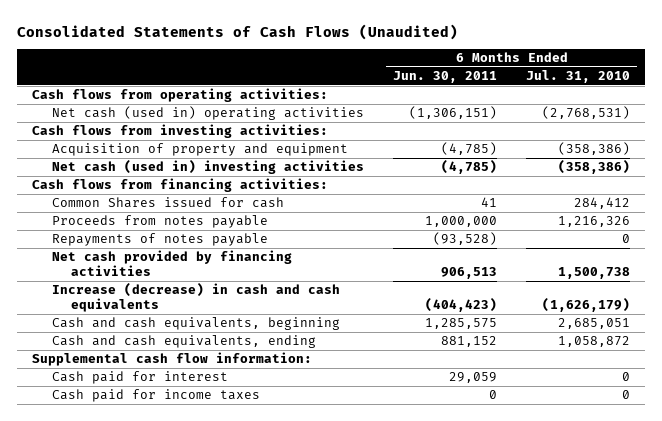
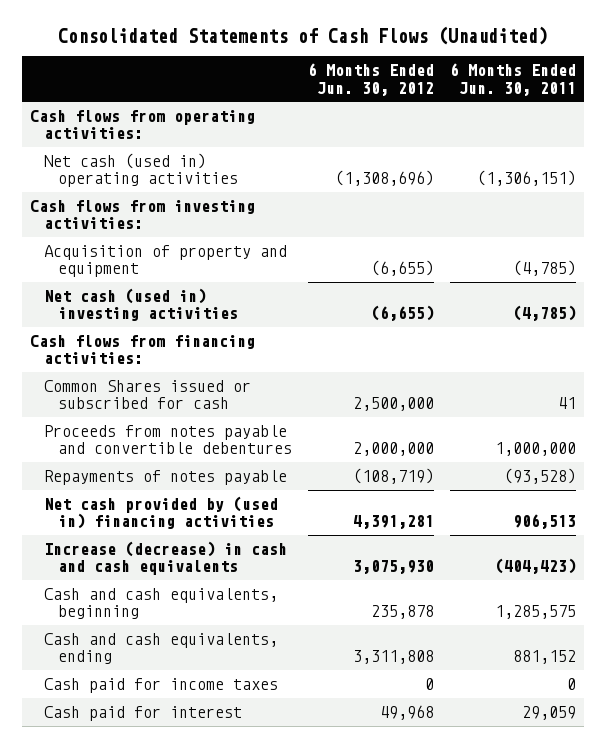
- | 6 Months Ended Jun. 30, 2011 | 6 Months Ended Jul. 31, 2010
+ | 6 Months Ended Jun. 30, 2012 | 6 Months Ended Jun. 30, 2011
- Common Shares issued for cash | 41 | 284,412
- Proceeds from notes payable | 1,000,000 | 1,216,326
+ Common Shares issued or subscribed for cash | 2,500,000 | 41
+ Proceeds from notes payable and convertible debentures | 2,000,000 | 1,000,000
- Net cash provided by financing activities | 906,513 | 1,500,738
+ Net cash provided by (used in) financing activities | 4,391,281 | 906,513
- Supplemental cash flow information:
moved down: Cash paid for interest | 49,968 | 29,059

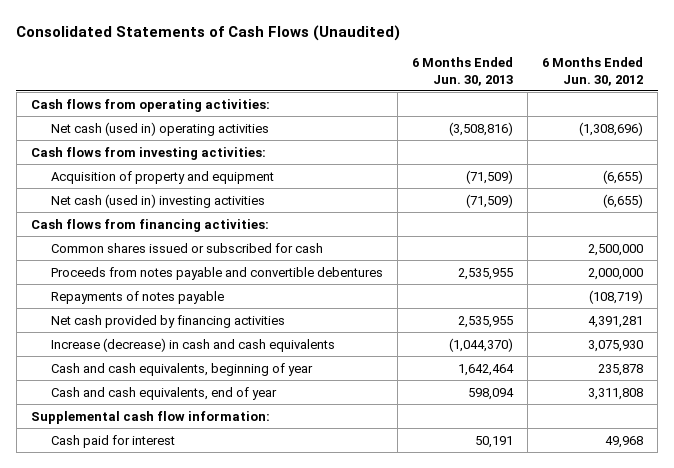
- | 6 Months Ended Jun. 30, 2012 | 6 Months Ended Jun. 30, 2011
+ | 6 Months Ended Jun. 30, 2013 | 6 Months Ended Jun. 30, 2012
- Common Shares issued or subscribed for cash | 2,500,000 | 41
+ Common shares issued or subscribed for cash | | 2,500,000
- Net cash provided by (used in) financing activities | 4,391,281 | 906,513
+ Net cash provided by financing activities | 2,535,955 | 4,391,281
- Cash and cash equivalents, beginning | 235,878 | 1,285,575
- Cash and cash equivalents, ending | 3,311,808 | 881,152
- Cash paid for income taxes | 0 | 0
+ Cash and cash equivalents, beginning of year | 1,642,464 | 235,878
+ Cash and cash equivalents, end of year | 598,094 | 3,311,808
+ Supplemental cash flow information:

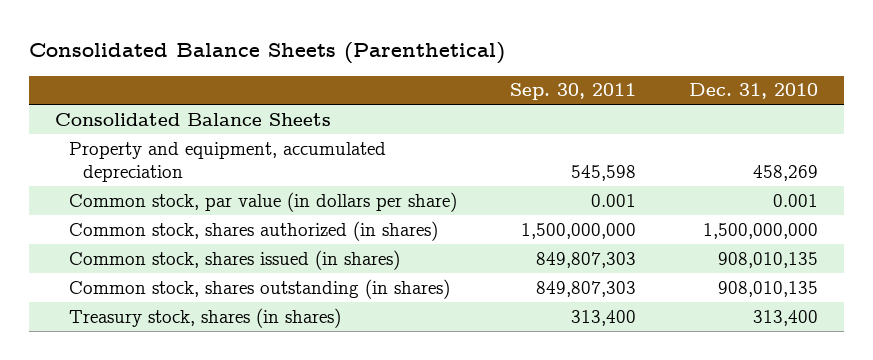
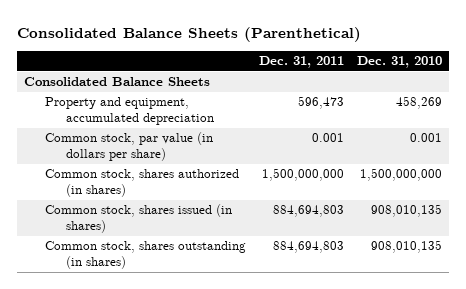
- | Sep. 30, 2011 | Dec. 31, 2010
+ | Dec. 31, 2011 | Dec. 31, 2010
- Treasury stock, shares (in shares) | 313,400 | 313,400

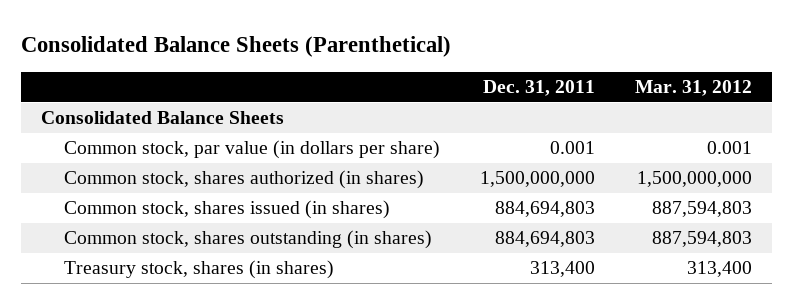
- | Dec. 31, 2011 | Dec. 31, 2010
+ | Dec. 31, 2011 | Mar. 31, 2012
- Property and equipment, accumulated depreciation | 596,473 | 458,269
+ Treasury stock, shares (in shares) | 313,400 | 313,400

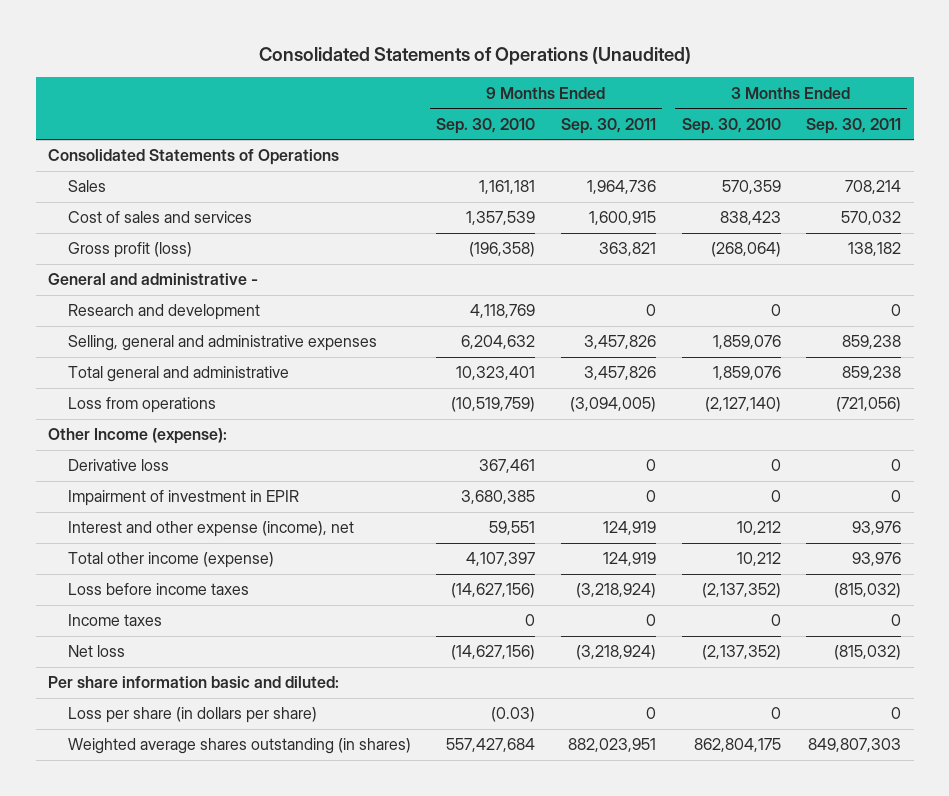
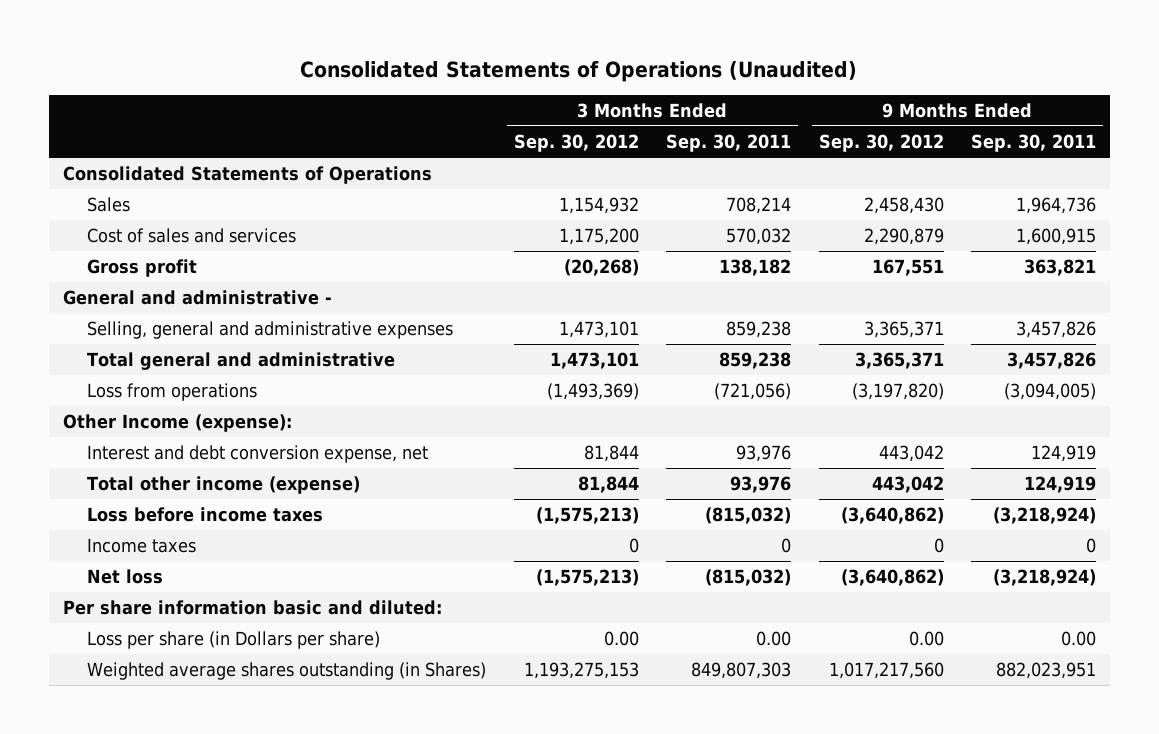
- | 9 Months Ended Sep. 30, 2010 | 9 Months Ended Sep. 30, 2011 | 3 Months Ended Sep. 30, 2010 | 3 Months Ended Sep. 30, 2011
+ | 3 Months Ended Sep. 30, 2012 | 3 Months Ended Sep. 30, 2011 | 9 Months Ended Sep. 30, 2012 | 9 Months Ended Sep. 30, 2011
- Gross profit (loss) | (196,358) | 363,821 | (268,064) | 138,182
+ Gross profit | (20,268) | 138,182 | 167,551 | 363,821
- Research and development | 4,118,769 | 0 | 0 | 0
- Derivative loss | 367,461 | 0 | 0 | 0
- Impairment of investment in EPIR | 3,680,385 | 0 | 0 | 0
- Interest and other expense (income), net | 59,551 | 124,919 | 10,212 | 93,976
+ Interest and debt conversion expense, net | 81,844 | 93,976 | 443,042 | 124,919
- Loss per share (in dollars per share) | (0.03) | 0 | 0 | 0
- Weighted average shares outstanding (in shares) | 557,427,684 | 882,023,951 | 862,804,175 | 849,807,303
+ Loss per share (in Dollars per share) | 0.00 | 0.00 | 0.00 | 0.00
+ Weighted average shares outstanding (in Shares) | 1,193,275,153 | 849,807,303 | 1,017,217,560 | 882,023,951

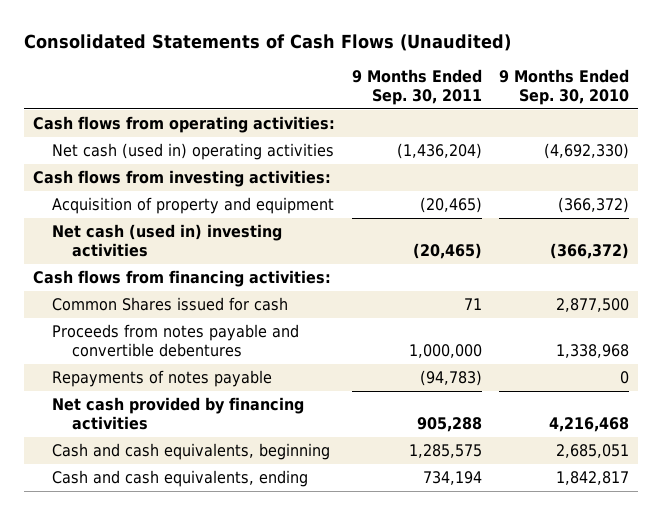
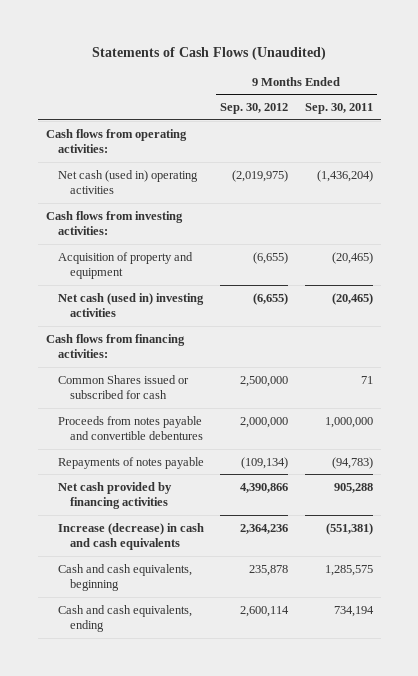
- Consolidated Statements of Cash Flows (Unaudited)
+ Statements of Cash Flows (Unaudited)
- | 9 Months Ended Sep. 30, 2011 | 9 Months Ended Sep. 30, 2010
+ | 9 Months Ended Sep. 30, 2012 | 9 Months Ended Sep. 30, 2011
- Common Shares issued for cash | 71 | 2,877,500
+ Common Shares issued or subscribed for cash | 2,500,000 | 71
+ Increase (decrease) in cash and cash equivalents | 2,364,236 | (551,381)

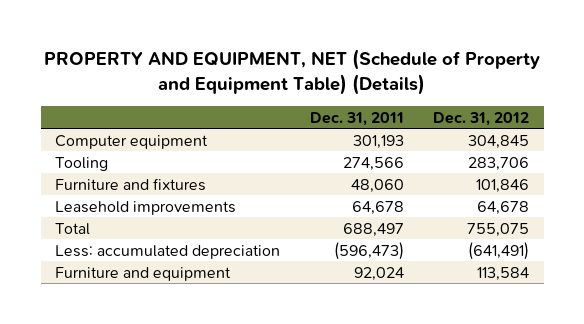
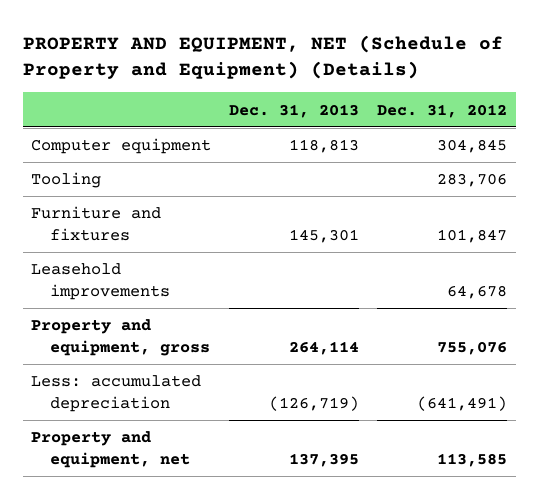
- PROPERTY AND EQUIPMENT, NET (Schedule of Property and Equipment Table) (Details)
+ PROPERTY AND EQUIPMENT, NET (Schedule of Property and Equipment) (Details)
- | Dec. 31, 2011 | Dec. 31, 2012
+ | Dec. 31, 2013 | Dec. 31, 2012
- Furniture and fixtures | 48,060 | 101,846
+ Furniture and fixtures | 145,301 | 101,847
- Total | 688,497 | 755,075
+ Property and equipment, gross | 264,114 | 755,076
- Furniture and equipment | 92,024 | 113,584
+ Property and equipment, net | 137,395 | 113,585

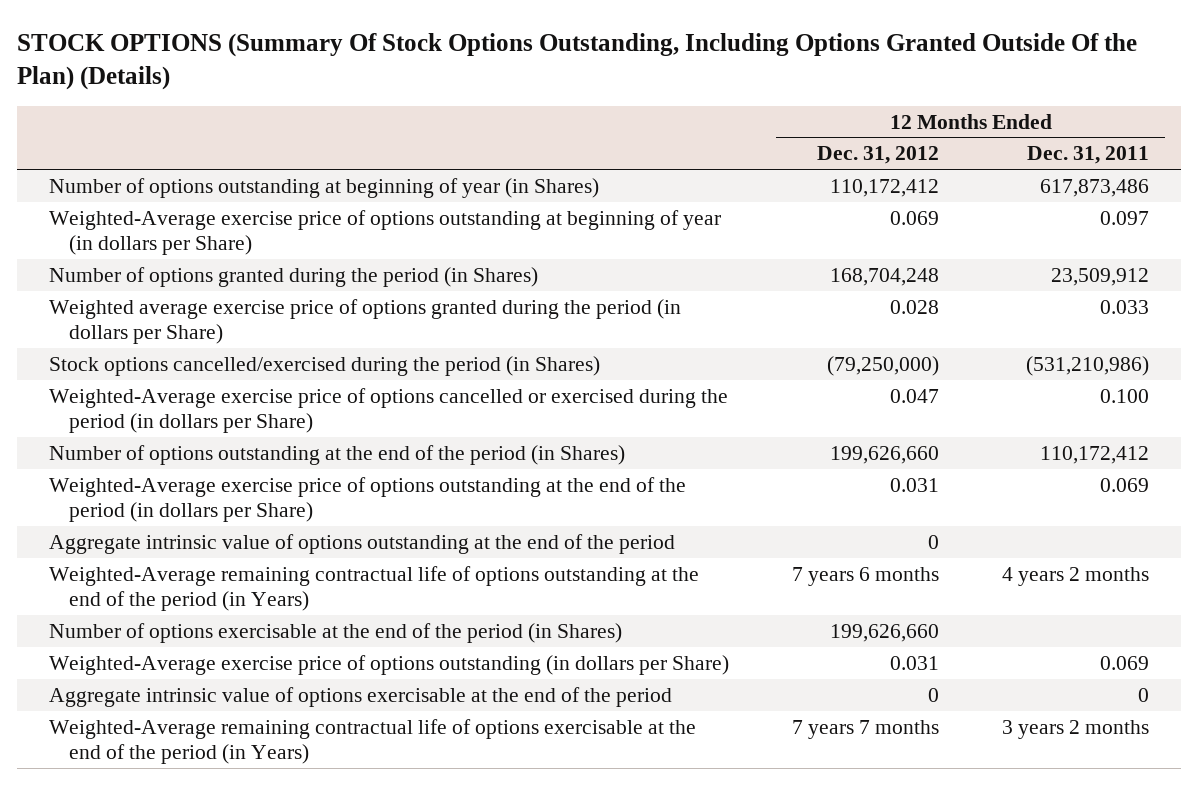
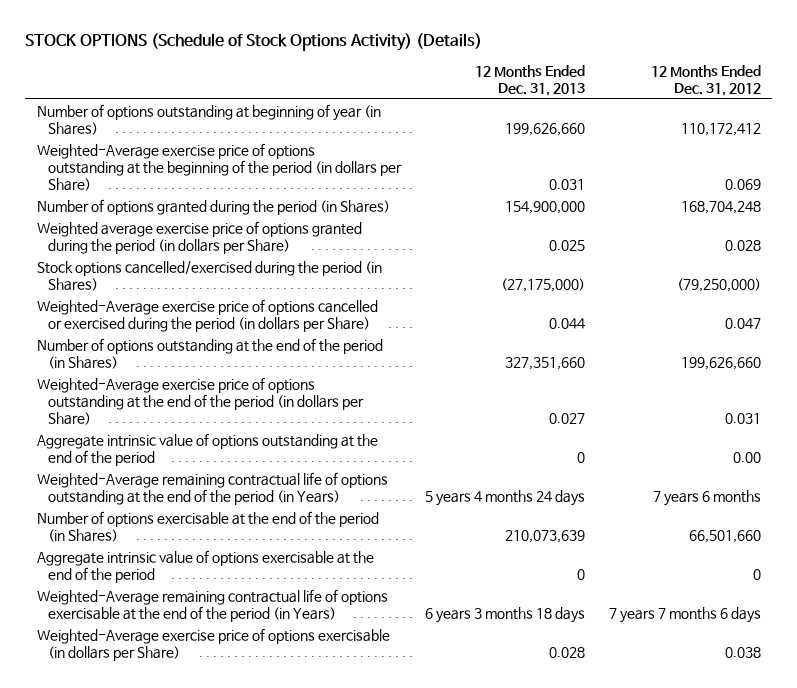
- STOCK OPTIONS (Summary Of Stock Options Outstanding, Including Options Granted Outside Of the Plan) (Details)
+ STOCK OPTIONS (Schedule of Stock Options Activity) (Details)
- | 12 Months Ended Dec. 31, 2012 | 12 Months Ended Dec. 31, 2011
+ | 12 Months Ended Dec. 31, 2013 | 12 Months Ended Dec. 31, 2012
- Weighted-Average exercise price of options outstanding at beginning of year (in dollars per Share) | 0.069 | 0.097
+ Weighted-Average exercise price of options outstanding at the beginning of the period (in dollars per Share) | 0.031 | 0.069
- Aggregate intrinsic value of options outstanding at the end of the period | 0 |
+ Aggregate intrinsic value of options outstanding at the end of the period | 0 | 0.00
- Number of options exercisable at the end of the period (in Shares) | 199,626,660 |
- Weighted-Average exercise price of options outstanding (in dollars per Share) | 0.031 | 0.069
+ Number of options exercisable at the end of the period (in Shares) | 210,073,639 | 66,501,660
- Weighted-Average remaining contractual life of options exercisable at the end of the period (in Years) | 7 years 7 months | 3 years 2 months
+ Weighted-Average remaining contractual life of options exercisable at the end of the period (in Years) | 6 years 3 months 18 days | 7 years 7 months 6 days
+ Weighted-Average exercise price of options exercisable (in dollars per Share) | 0.028 | 0.038

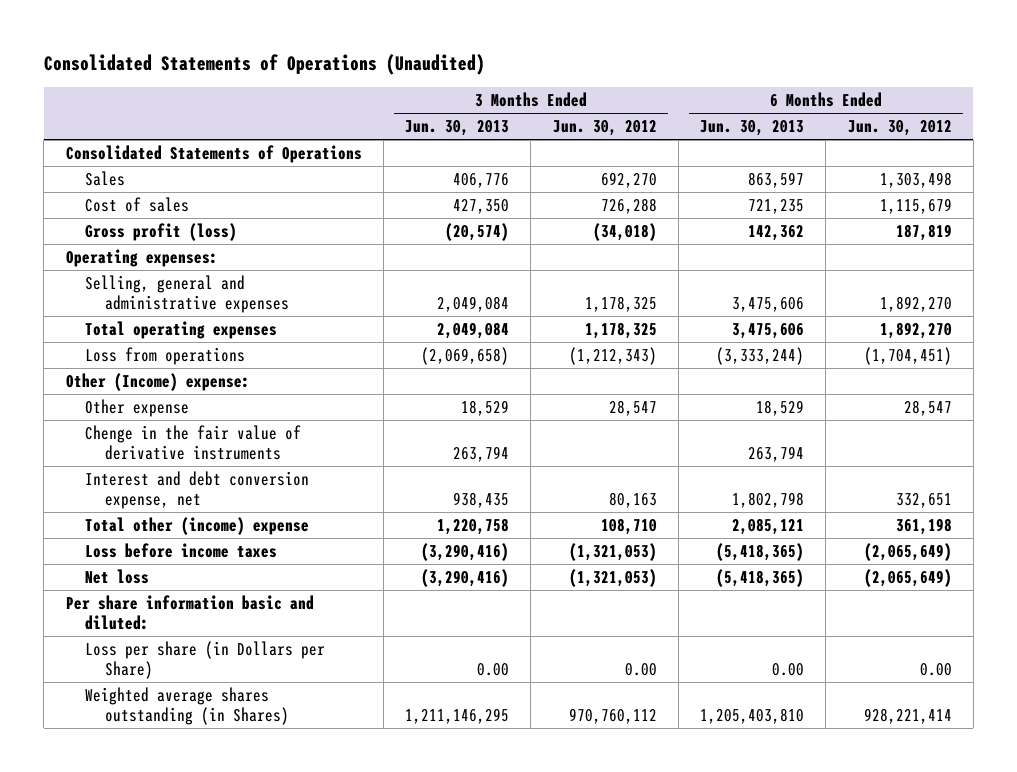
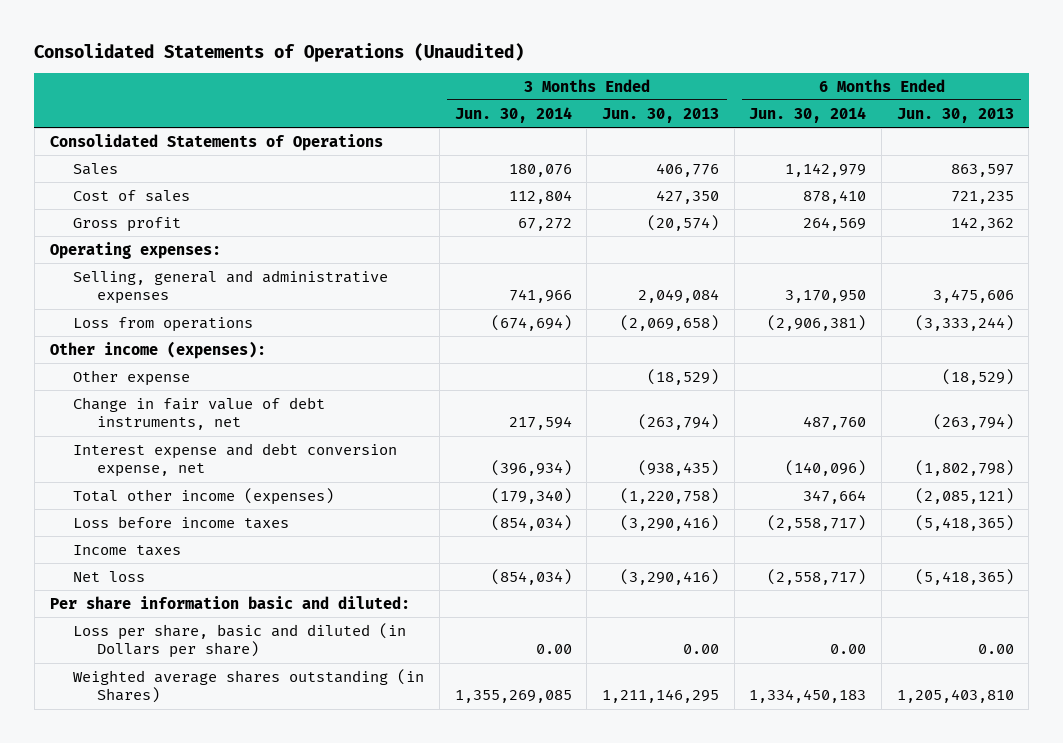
- | 3 Months Ended Jun. 30, 2013 | 3 Months Ended Jun. 30, 2012 | 6 Months Ended Jun. 30, 2013 | 6 Months Ended Jun. 30, 2012
+ | 3 Months Ended Jun. 30, 2014 | 3 Months Ended Jun. 30, 2013 | 6 Months Ended Jun. 30, 2014 | 6 Months Ended Jun. 30, 2013
- Gross profit (loss) | (20,574) | (34,018) | 142,362 | 187,819
+ Gross profit | 67,272 | (20,574) | 264,569 | 142,362
- Total operating expenses | 2,049,084 | 1,178,325 | 3,475,606 | 1,892,270
- Other (Income) expense:
- Other expense | 18,529 | 28,547 | 18,529 | 28,547
- Chenge in the fair value of derivative instruments | 263,794 | | 263,794 |
- Interest and debt conversion expense, net | 938,435 | 80,163 | 1,802,798 | 332,651
- Total other (income) expense | 1,220,758 | 108,710 | 2,085,121 | 361,198
+ Other income (expenses):
+ Other expense | | (18,529) | | (18,529)
+ Change in fair value of debt instruments, net | 217,594 | (263,794) | 487,760 | (263,794)
+ Interest expense and debt conversion expense, net | (396,934) | (938,435) | (140,096) | (1,802,798)
+ Total other income (expenses) | (179,340) | (1,220,758) | 347,664 | (2,085,121)
+ Income taxes
- Loss per share (in Dollars per Share) | 0.00 | 0.00 | 0.00 | 0.00
+ Loss per share, basic and diluted (in Dollars per share) | 0.00 | 0.00 | 0.00 | 0.00

